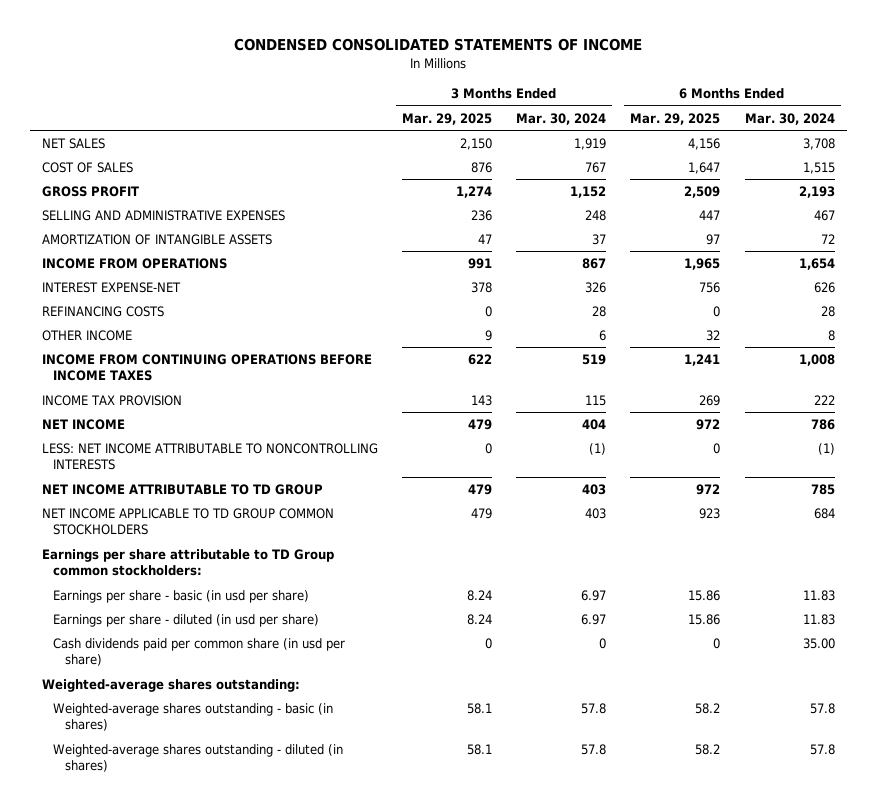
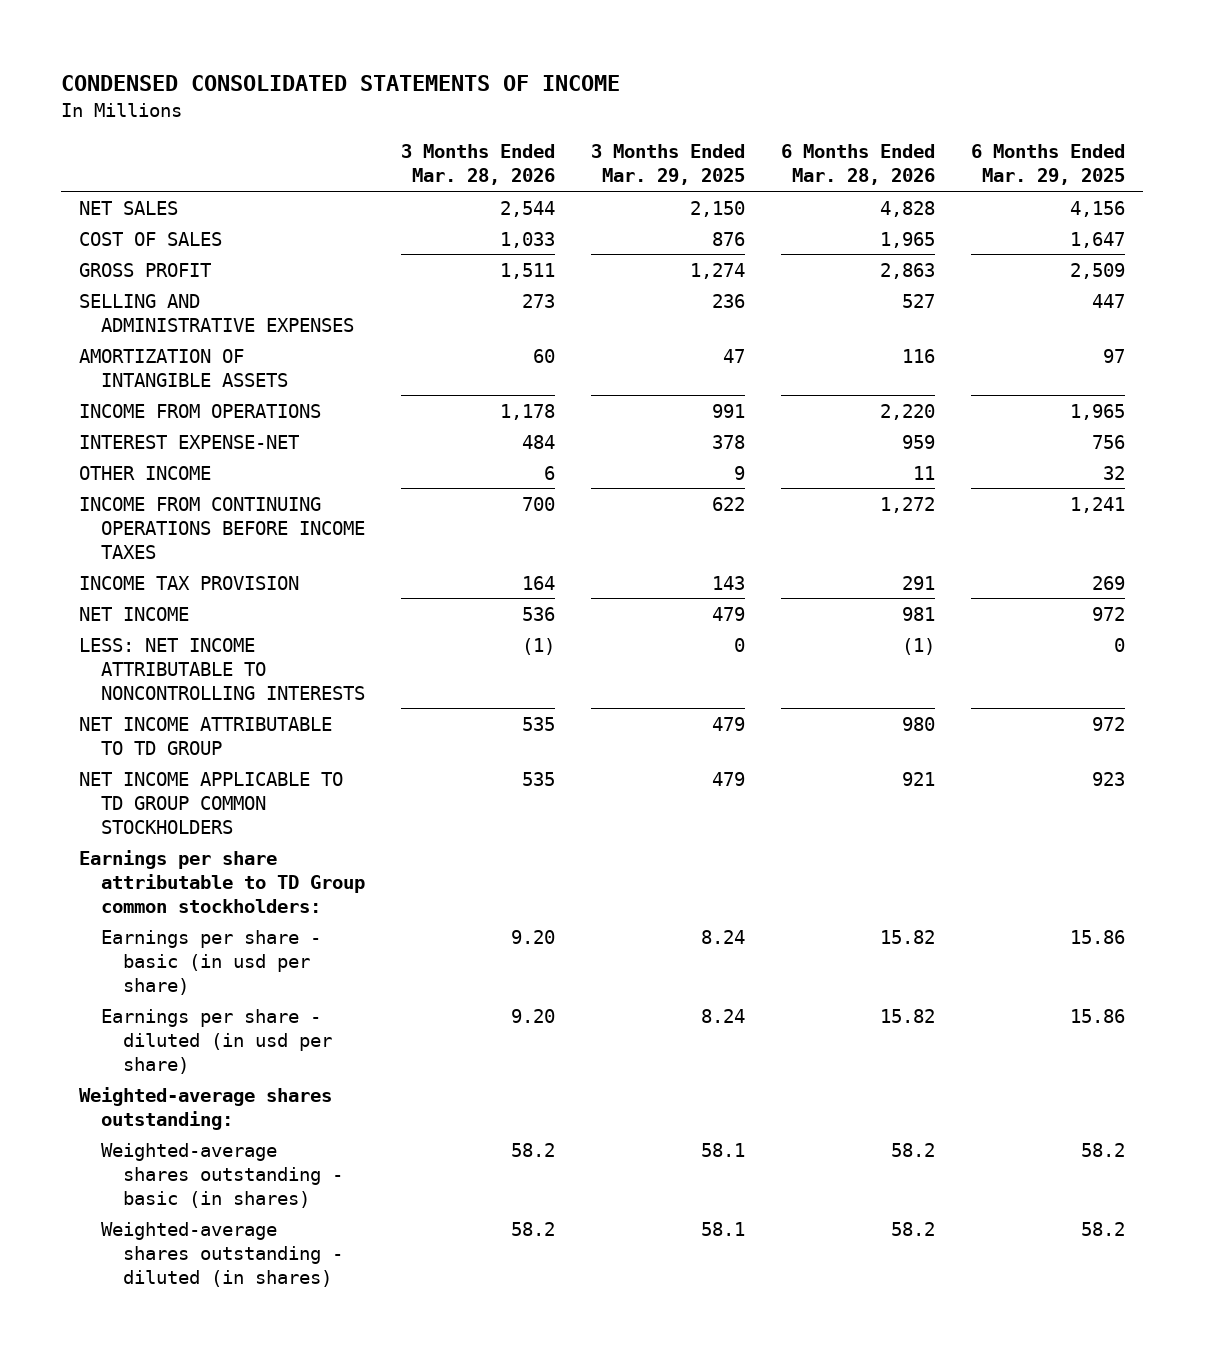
- | 3 Months Ended Mar. 29, 2025 | 3 Months Ended Mar. 30, 2024 | 6 Months Ended Mar. 29, 2025 | 6 Months Ended Mar. 30, 2024
+ | 3 Months Ended Mar. 28, 2026 | 3 Months Ended Mar. 29, 2025 | 6 Months Ended Mar. 28, 2026 | 6 Months Ended Mar. 29, 2025
- REFINANCING COSTS | 0 | 28 | 0 | 28
- Cash dividends paid per common share (in usd per share) | 0 | 0 | 0 | 35.00

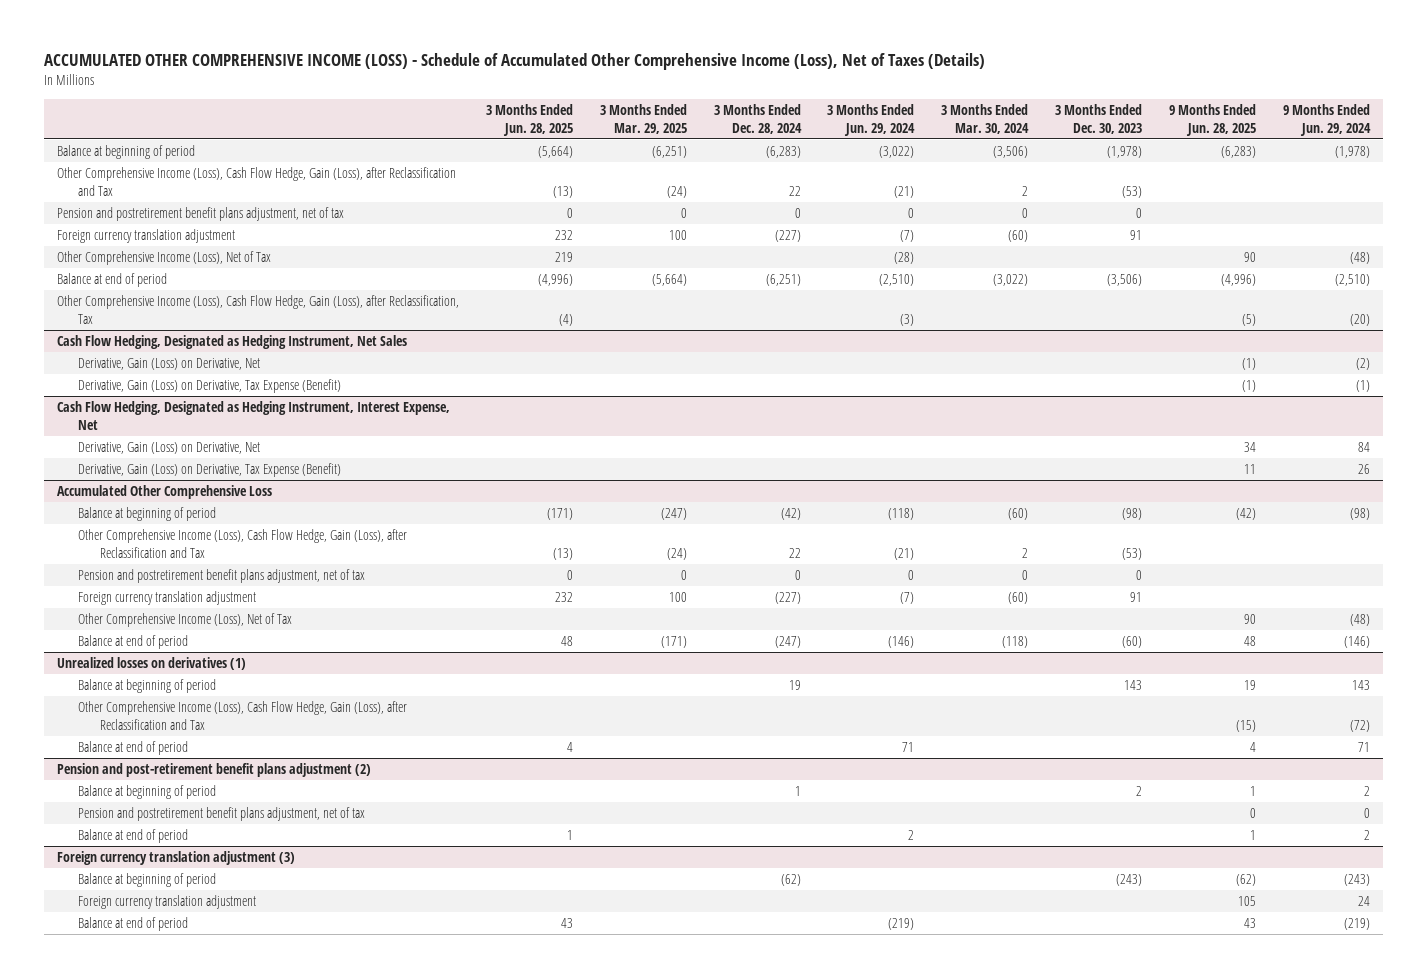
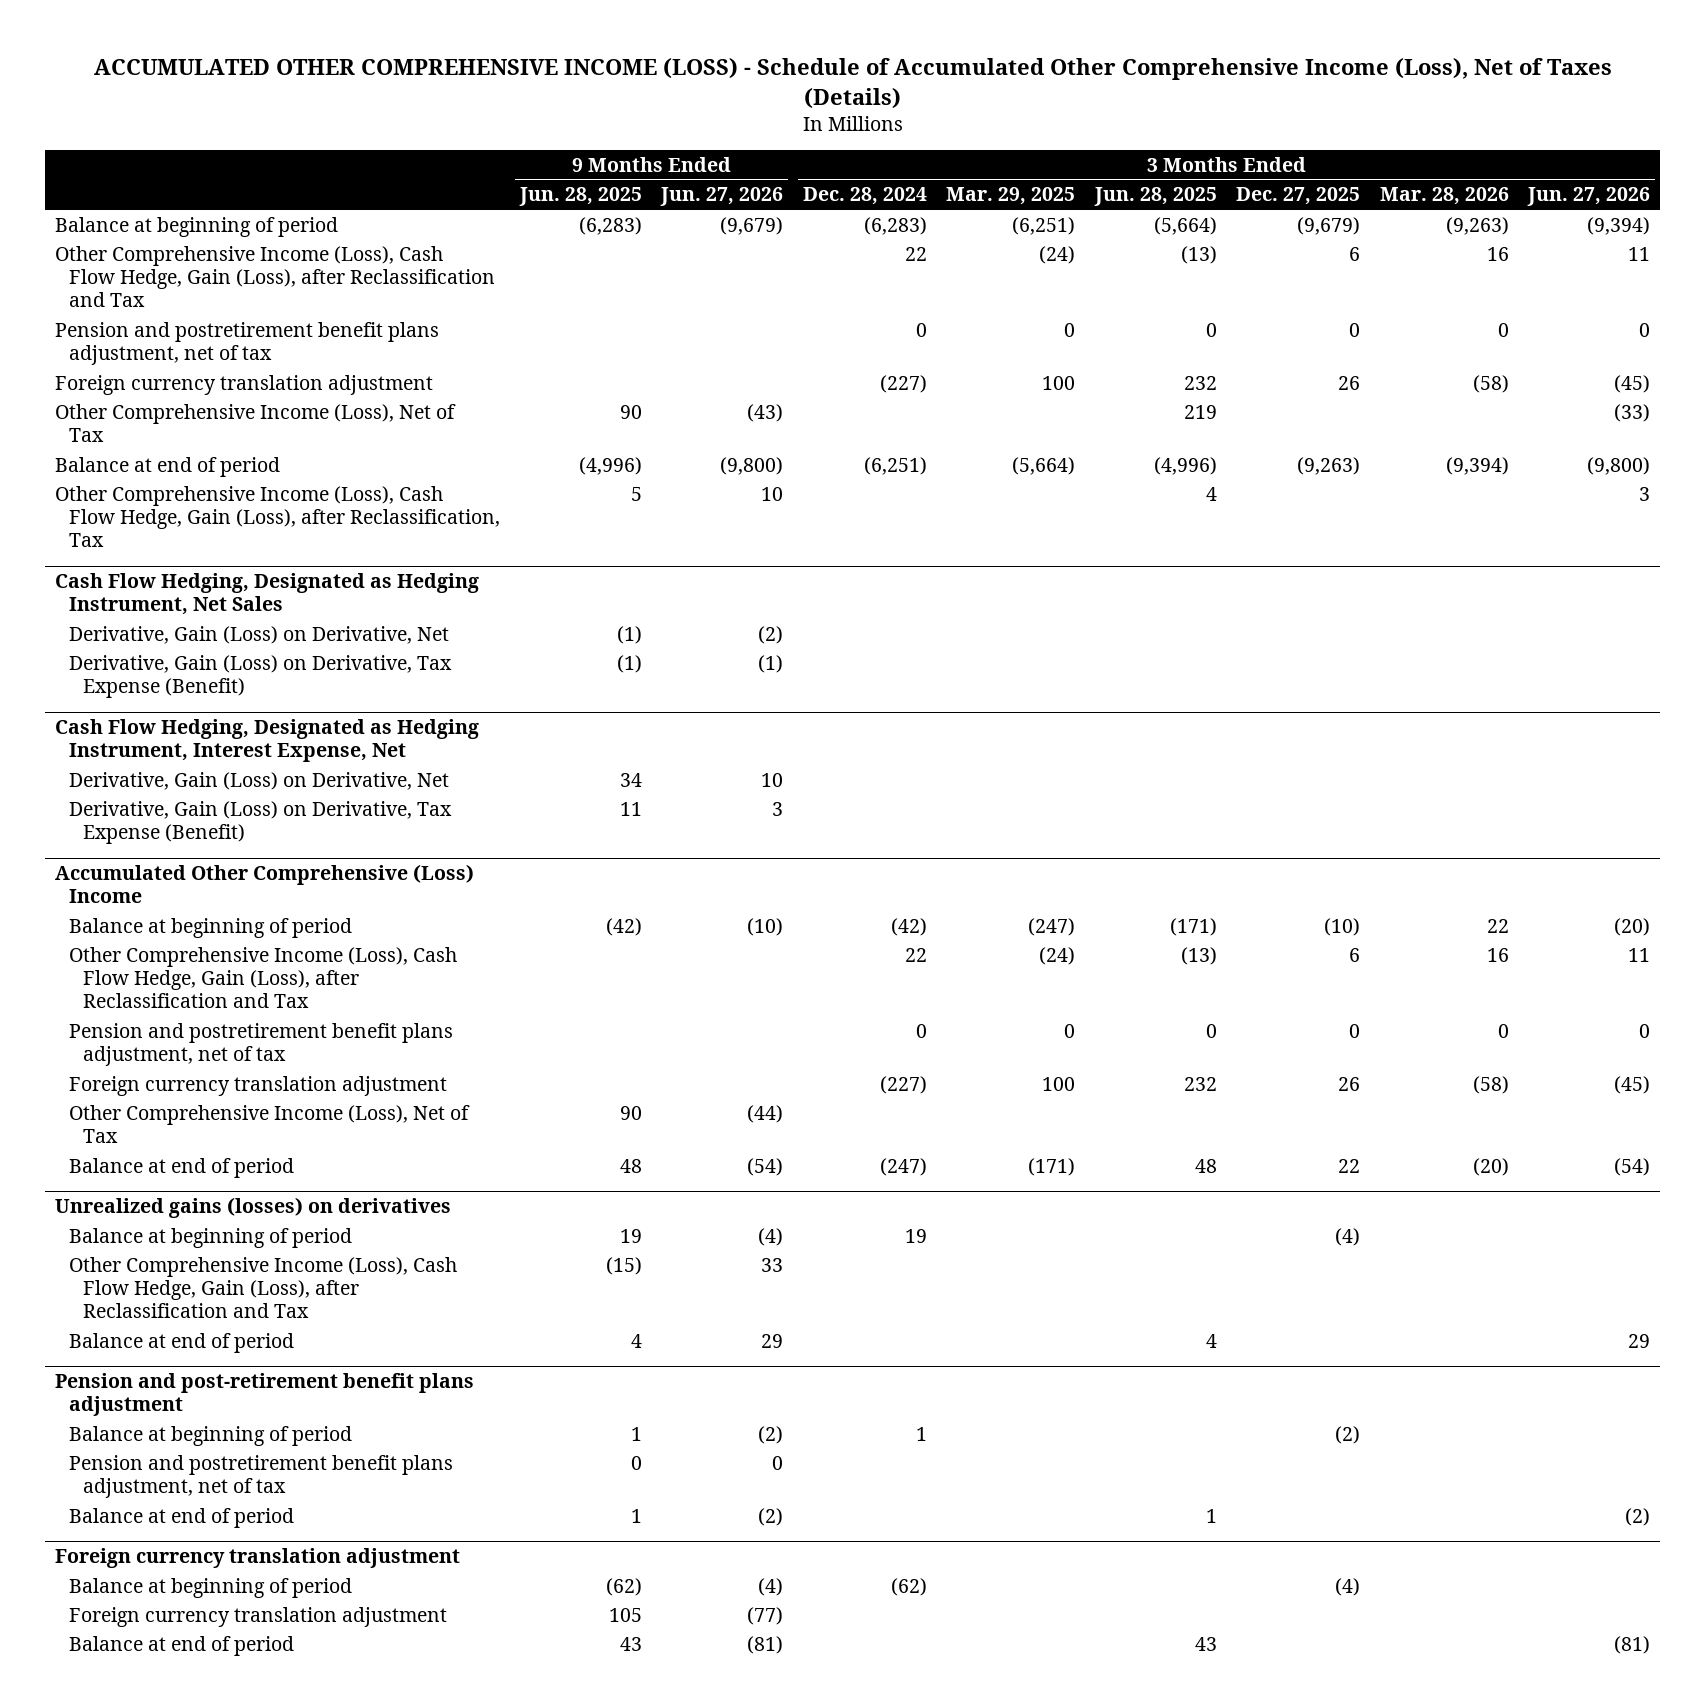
- | 3 Months Ended Jun. 28, 2025 | 3 Months Ended Mar. 29, 2025 | 3 Months Ended Dec. 28, 2024 | 3 Months Ended Jun. 29, 2024 | 3 Months Ended Mar. 30, 2024 | 3 Months Ended Dec. 30, 2023 | 9 Months Ended Jun. 28, 2025 | 9 Months Ended Jun. 29, 2024
+ | 9 Months Ended Jun. 28, 2025 | 9 Months Ended Jun. 27, 2026 | 3 Months Ended Dec. 28, 2024 | 3 Months Ended Mar. 29, 2025 | 3 Months Ended Jun. 28, 2025 | 3 Months Ended Dec. 27, 2025 | 3 Months Ended Mar. 28, 2026 | 3 Months Ended Jun. 27, 2026
- Other Comprehensive Income (Loss), Cash Flow Hedge, Gain (Loss), after Reclassification, Tax | (4) | | | (3) | | | (5) | (20)
+ Other Comprehensive Income (Loss), Cash Flow Hedge, Gain (Loss), after Reclassification, Tax | 5 | 10 | | | 4 | | | 3
- Accumulated Other Comprehensive Loss
+ Accumulated Other Comprehensive (Loss) Income
- Unrealized losses on derivatives (1)
+ Unrealized gains (losses) on derivatives
- Pension and post-retirement benefit plans adjustment (2)
+ Pension and post-retirement benefit plans adjustment
- Foreign currency translation adjustment (3)
+ Foreign currency translation adjustment

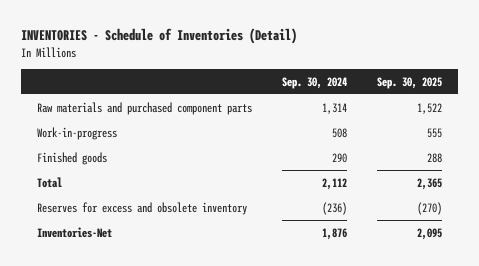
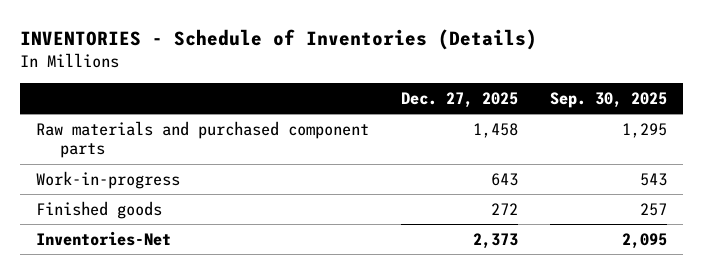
- INVENTORIES - Schedule of Inventories (Detail)
+ INVENTORIES - Schedule of Inventories (Details)
- | Sep. 30, 2024 | Sep. 30, 2025
+ | Dec. 27, 2025 | Sep. 30, 2025
- Raw materials and purchased component parts | 1,314 | 1,522
- Work-in-progress | 508 | 555
- Finished goods | 290 | 288
- Total | 2,112 | 2,365
- Reserves for excess and obsolete inventory | (236) | (270)
+ Raw materials and purchased component parts | 1,458 | 1,295
+ Work-in-progress | 643 | 543
+ Finished goods | 272 | 257

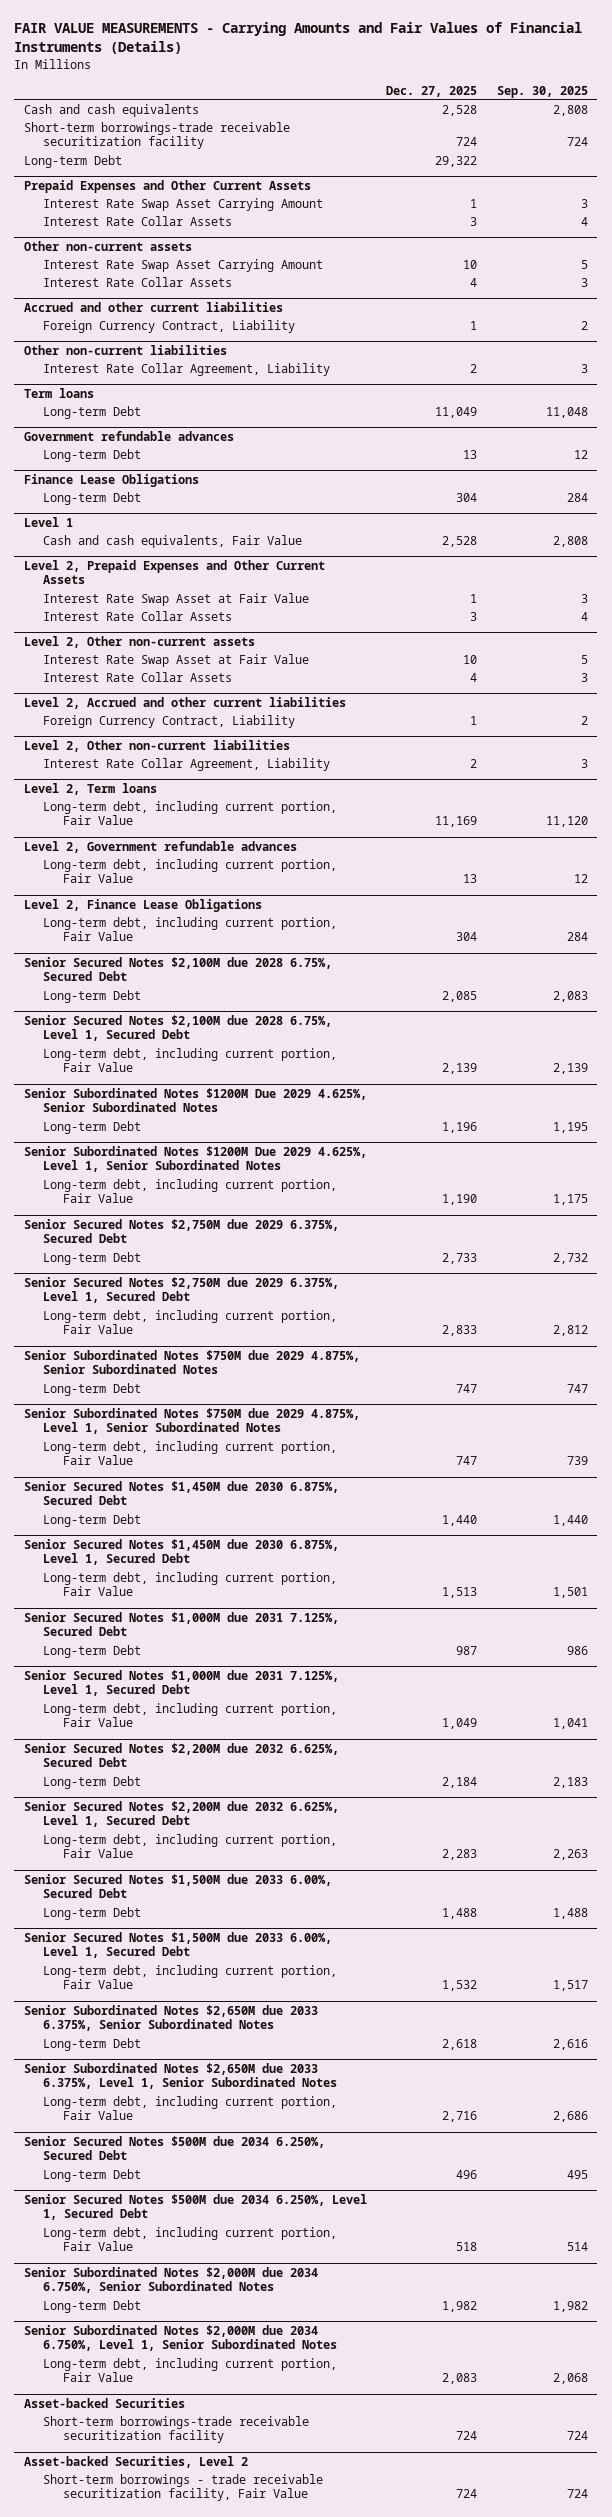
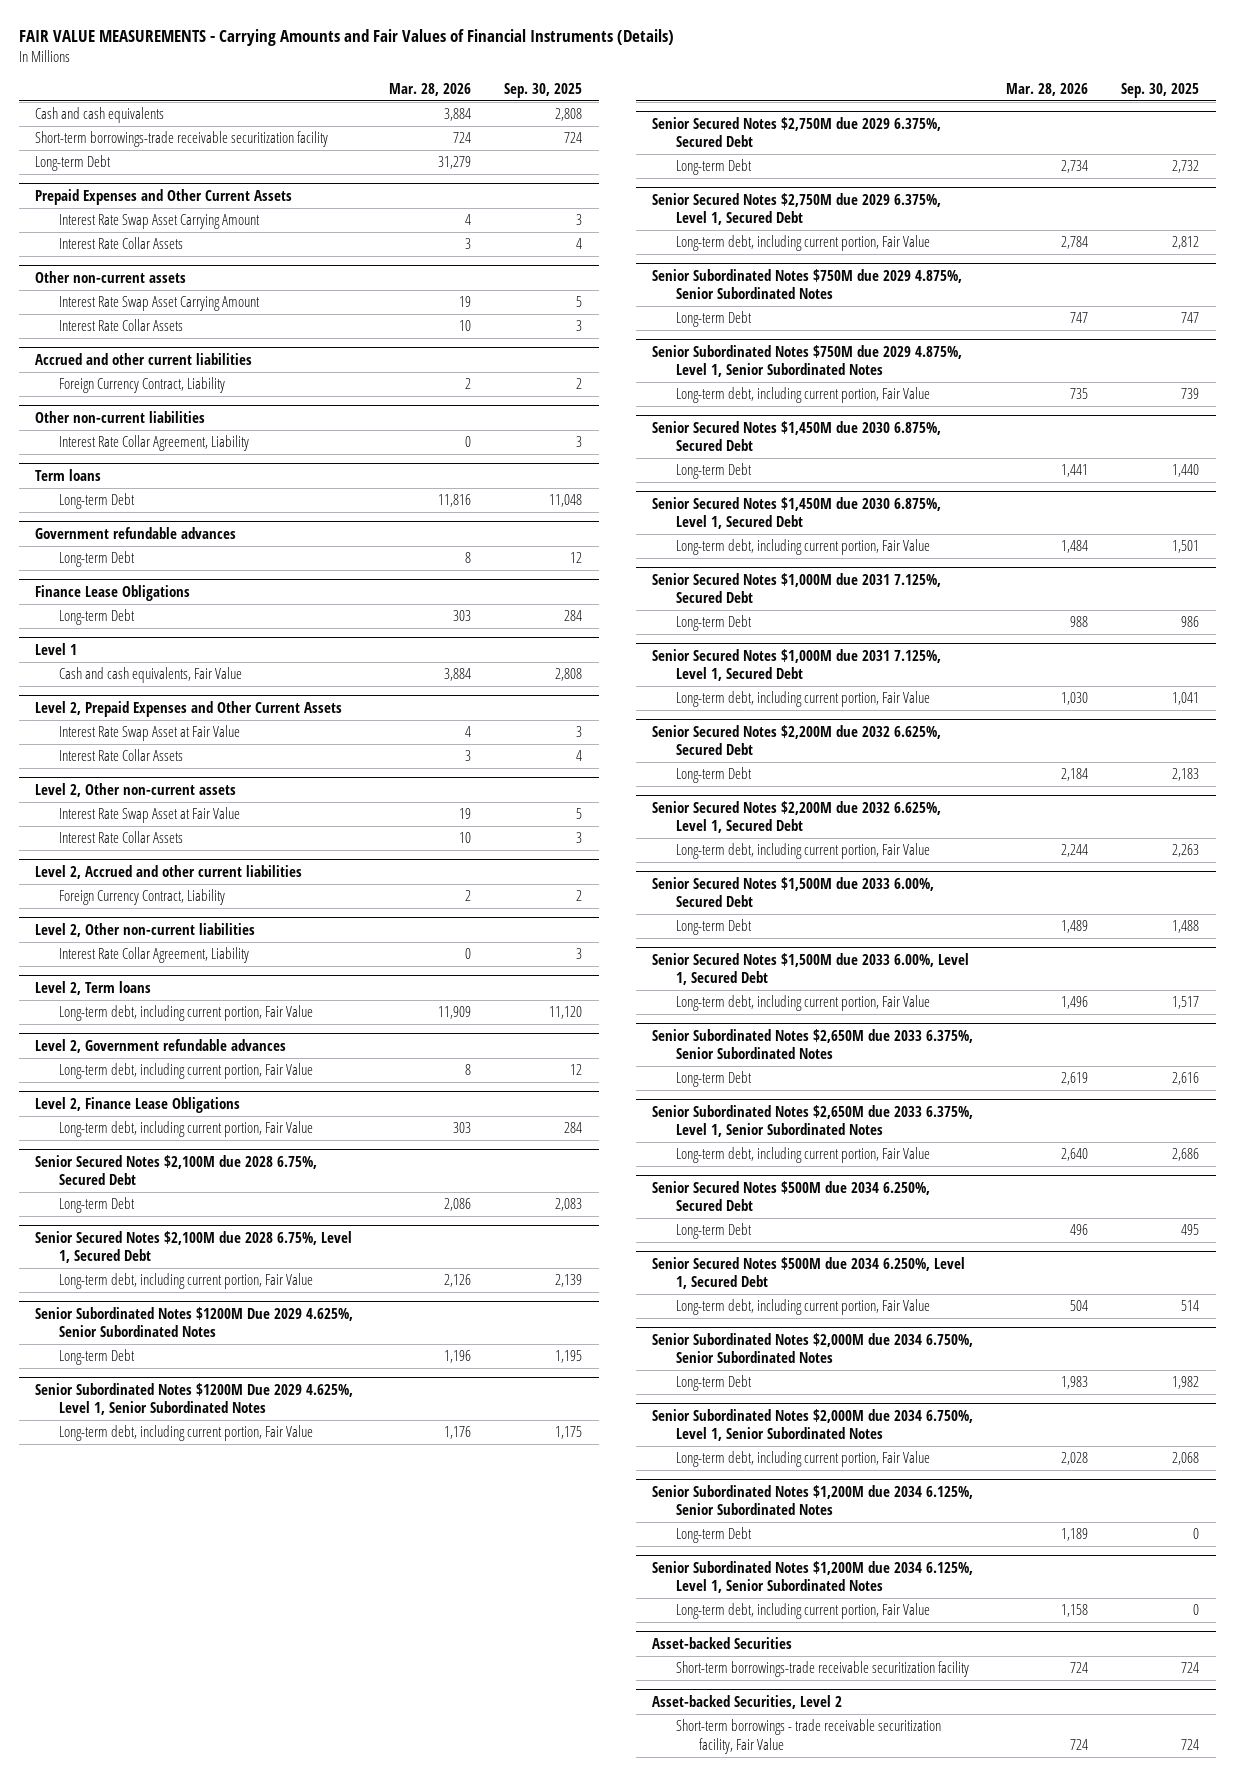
- | Dec. 27, 2025 | Sep. 30, 2025
+ | Mar. 28, 2026 | Sep. 30, 2025
+ Senior Subordinated Notes $1,200M due 2034 6.125%, Senior Subordinated Notes
+ Long-term Debt | 1,189 | 0
+ Senior Subordinated Notes $1,200M due 2034 6.125%, Level 1, Senior Subordinated Notes
+ Long-term debt, including current portion, Fair Value | 1,158 | 0

